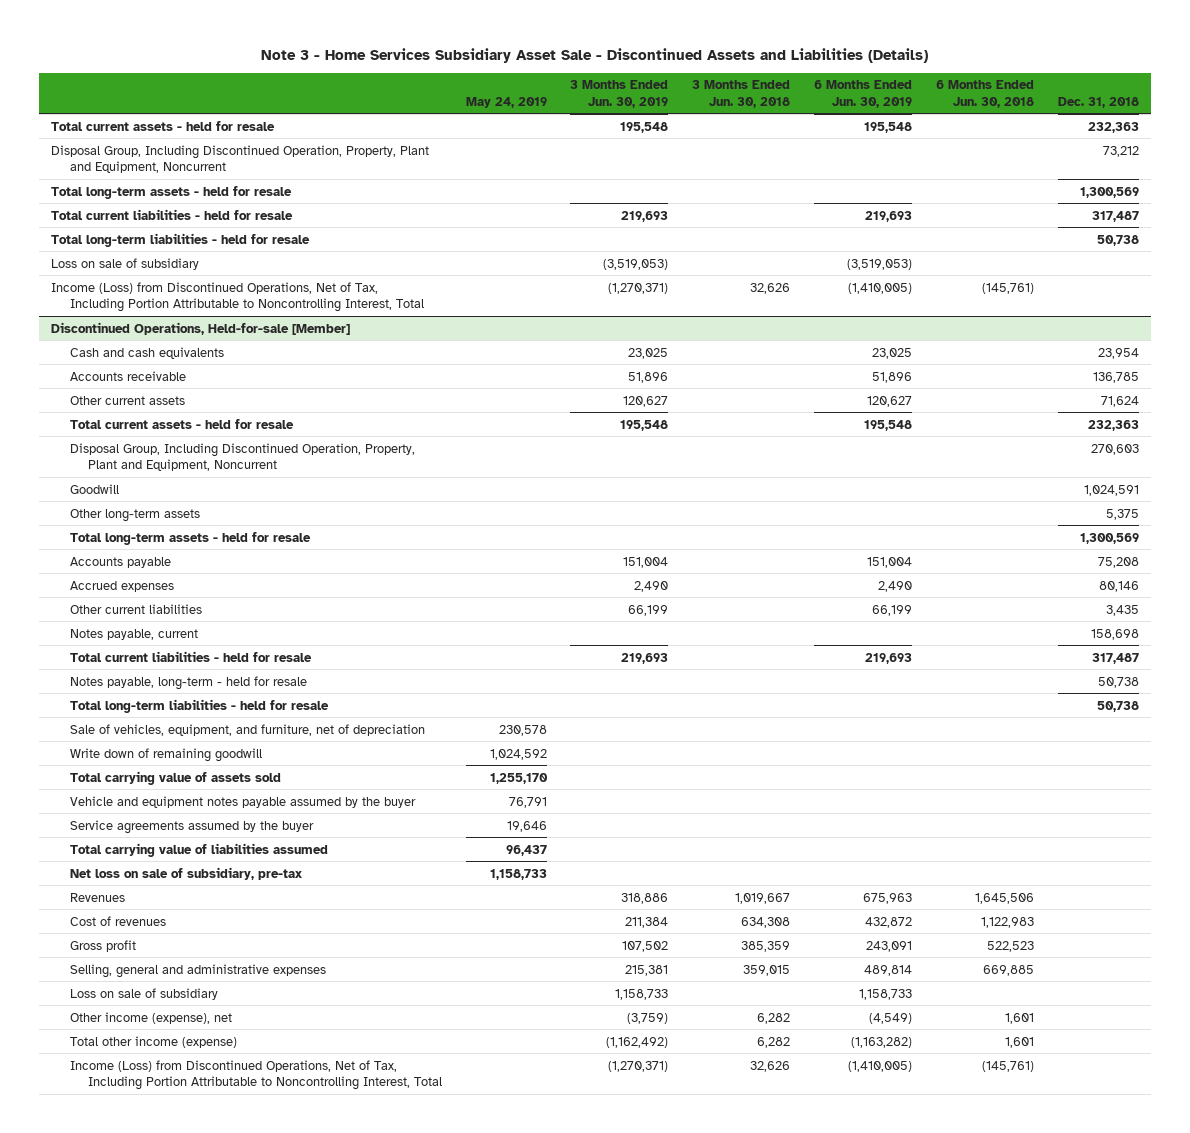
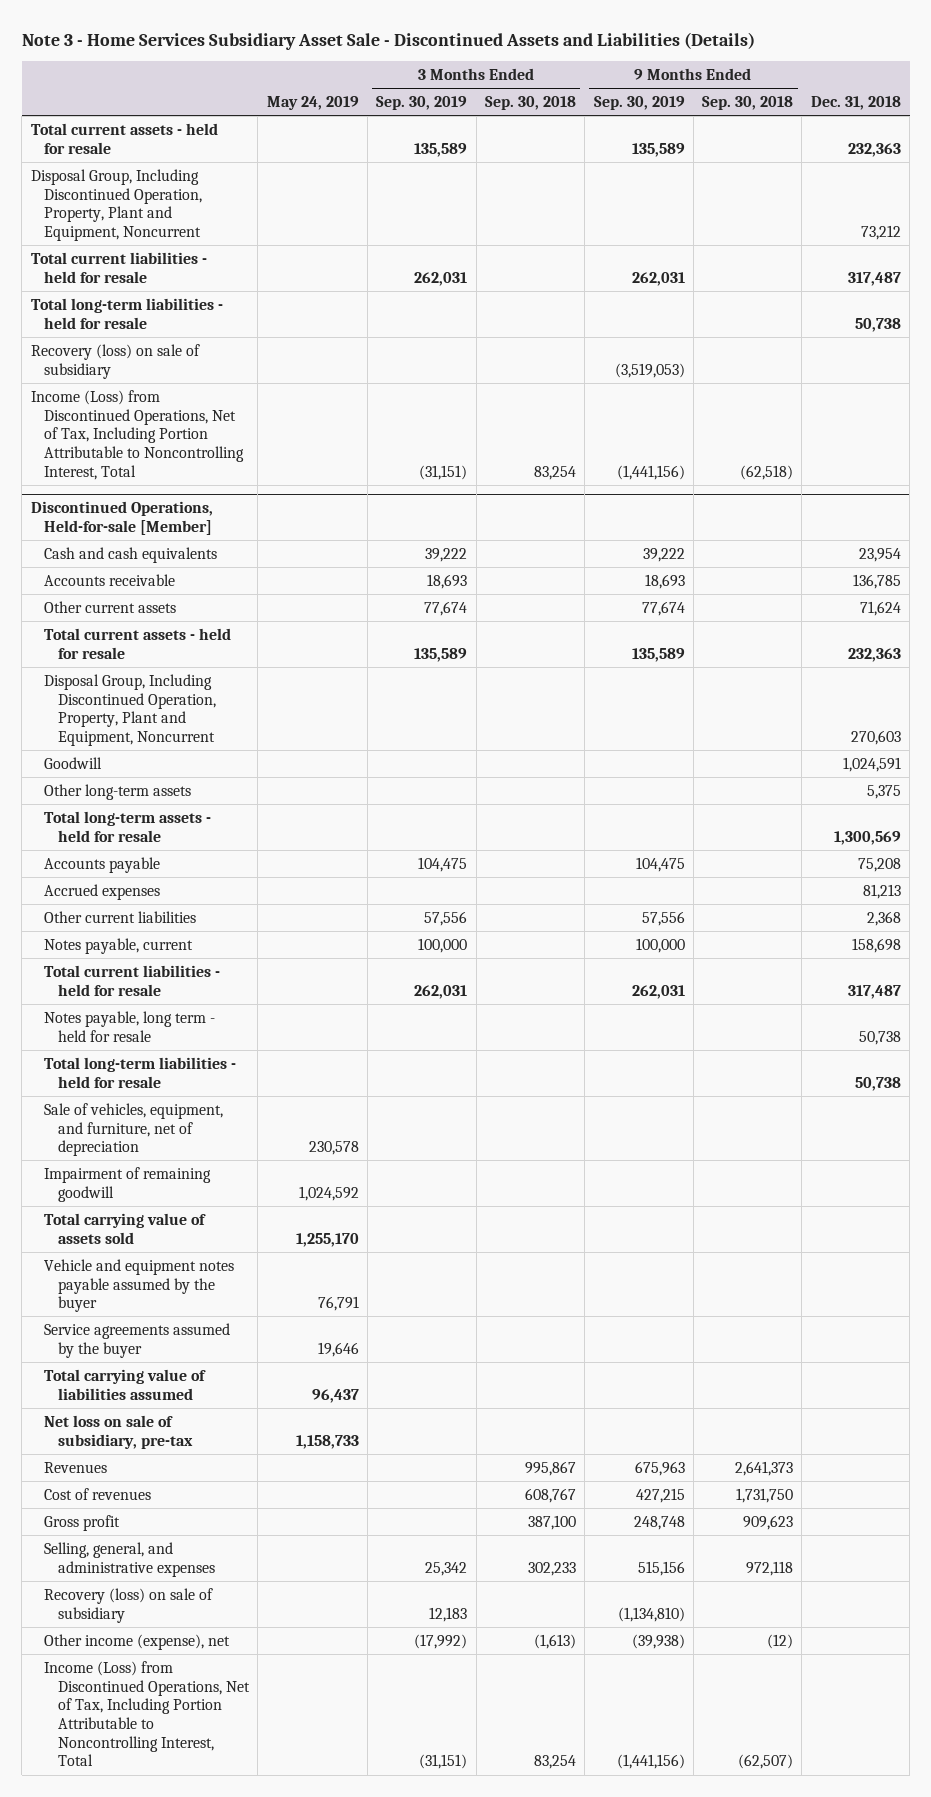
- | May 24, 2019 | 3 Months Ended Jun. 30, 2019 | 3 Months Ended Jun. 30, 2018 | 6 Months Ended Jun. 30, 2019 | 6 Months Ended Jun. 30, 2018 | Dec. 31, 2018
+ | May 24, 2019 | 3 Months Ended Sep. 30, 2019 | 3 Months Ended Sep. 30, 2018 | 9 Months Ended Sep. 30, 2019 | 9 Months Ended Sep. 30, 2018 | Dec. 31, 2018
- Total long-term assets - held for resale | | | | | | 1,300,569
- Loss on sale of subsidiary | | (3,519,053) | | (3,519,053) | |
+ Recovery (loss) on sale of subsidiary | | | | (3,519,053) | |
@ Discontinued Operations, Held-for-sale [Member]
- Accrued expenses | | 2,490 | | 2,490 | | 80,146
- Other current liabilities | | 66,199 | | 66,199 | | 3,435
+ Accrued expenses | | | | | | 81,213
+ Other current liabilities | | 57,556 | | 57,556 | | 2,368
- Notes payable, long-term - held for resale | | | | | | 50,738
+ Notes payable, long term - held for resale | | | | | | 50,738
- Write down of remaining goodwill | 1,024,592 | | | | |
+ Impairment of remaining goodwill | 1,024,592 | | | | |
- Selling, general and administrative expenses | | 215,381 | 359,015 | 489,814 | 669,885 |
- Loss on sale of subsidiary | | 1,158,733 | | 1,158,733 | |
+ Selling, general, and administrative expenses | | 25,342 | 302,233 | 515,156 | 972,118 |
+ Recovery (loss) on sale of subsidiary | | 12,183 | | (1,134,810) | |
- Total other income (expense) | | (1,162,492) | 6,282 | (1,163,282) | 1,601 |

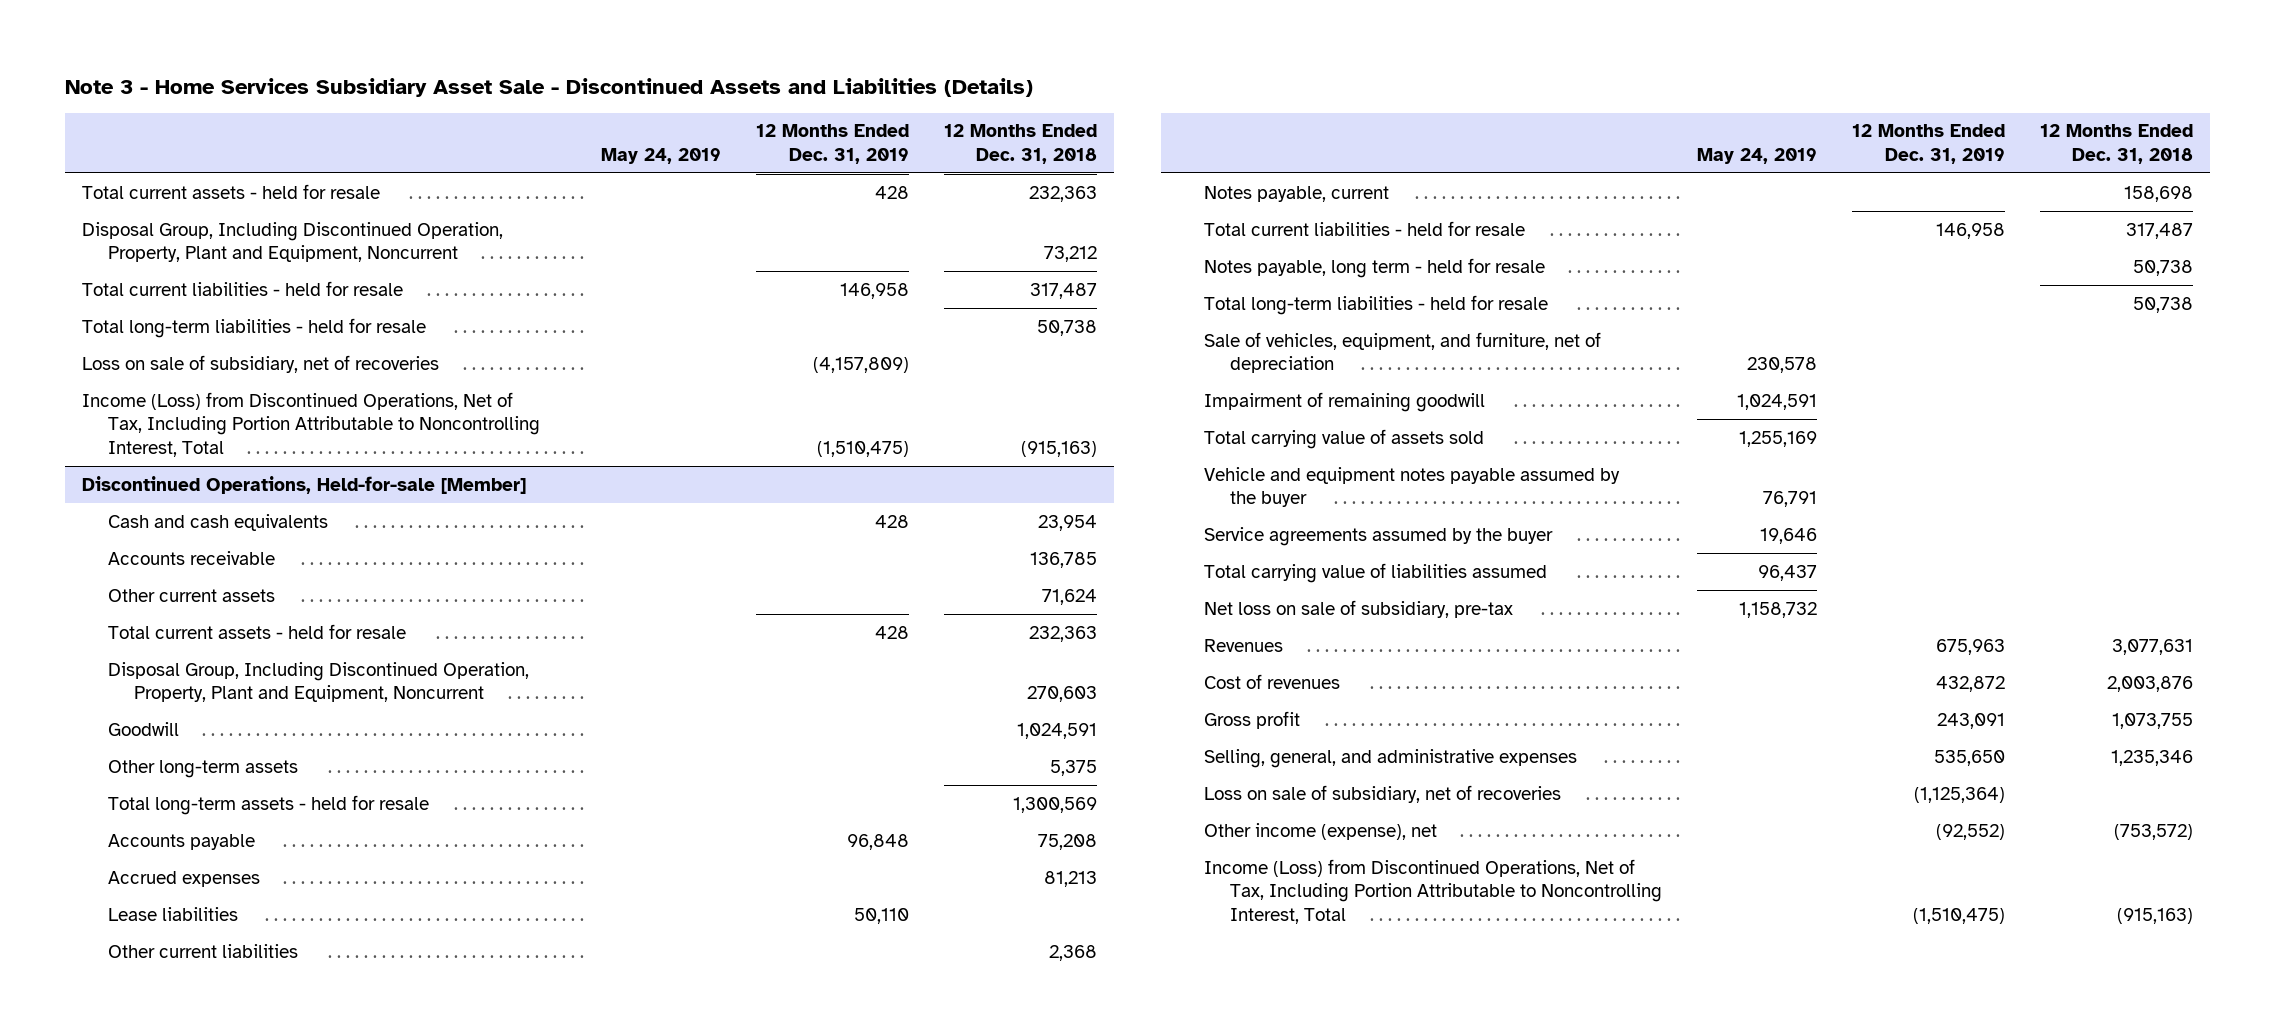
- | May 24, 2019 | 3 Months Ended Sep. 30, 2019 | 3 Months Ended Sep. 30, 2018 | 9 Months Ended Sep. 30, 2019 | 9 Months Ended Sep. 30, 2018 | Dec. 31, 2018
+ | May 24, 2019 | 12 Months Ended Dec. 31, 2019 | 12 Months Ended Dec. 31, 2018
- Recovery (loss) on sale of subsidiary | | | | (3,519,053) | |
+ Loss on sale of subsidiary, net of recoveries | | (4,157,809) |
@ Discontinued Operations, Held-for-sale [Member]
+ Lease liabilities | | 50,110 |
- Impairment of remaining goodwill | 1,024,592 | | | | |
- Total carrying value of assets sold | 1,255,170 | | | | |
+ Impairment of remaining goodwill | 1,024,591 | |
+ Total carrying value of assets sold | 1,255,169 | |
- Net loss on sale of subsidiary, pre-tax | 1,158,733 | | | | |
+ Net loss on sale of subsidiary, pre-tax | 1,158,732 | |
- Recovery (loss) on sale of subsidiary | | 12,183 | | (1,134,810) | |
+ Loss on sale of subsidiary, net of recoveries | | (1,125,364) |

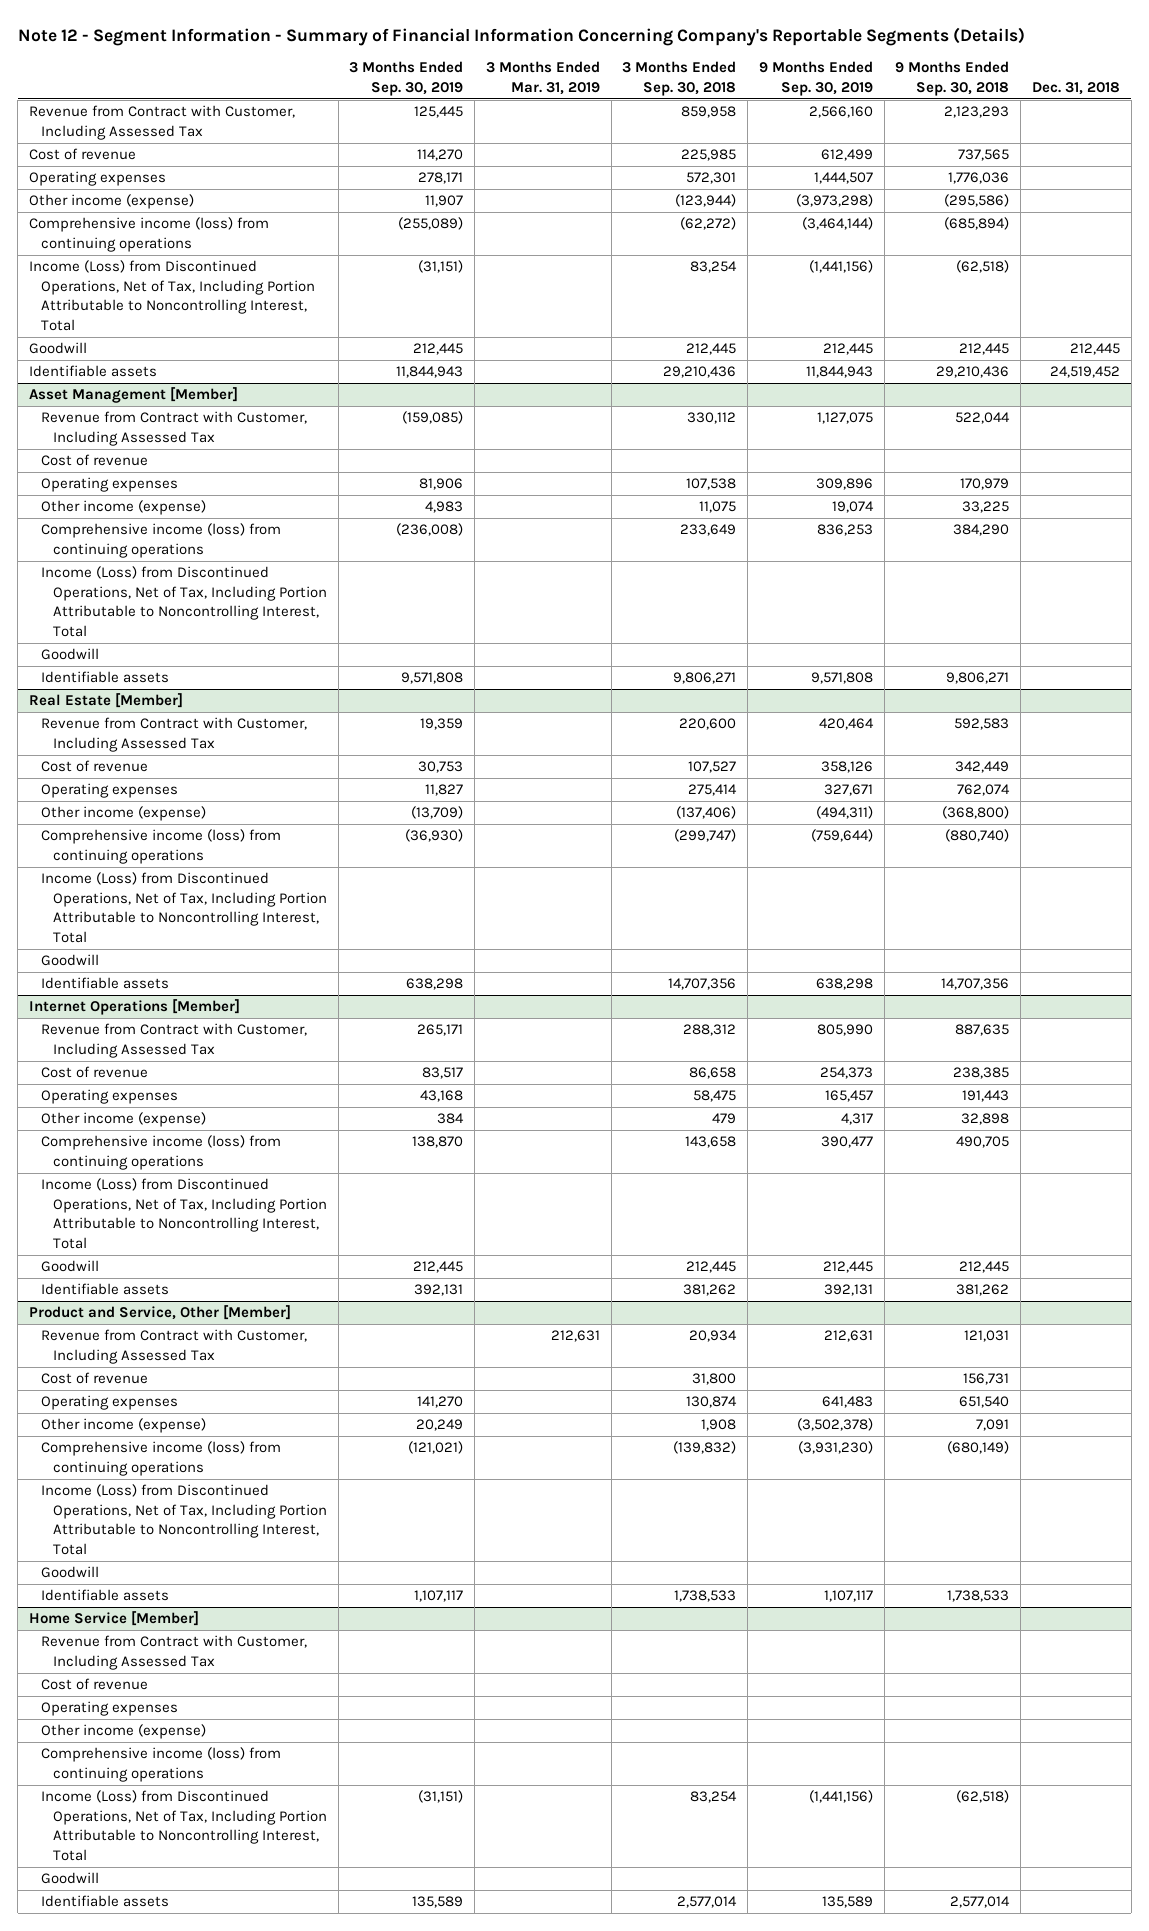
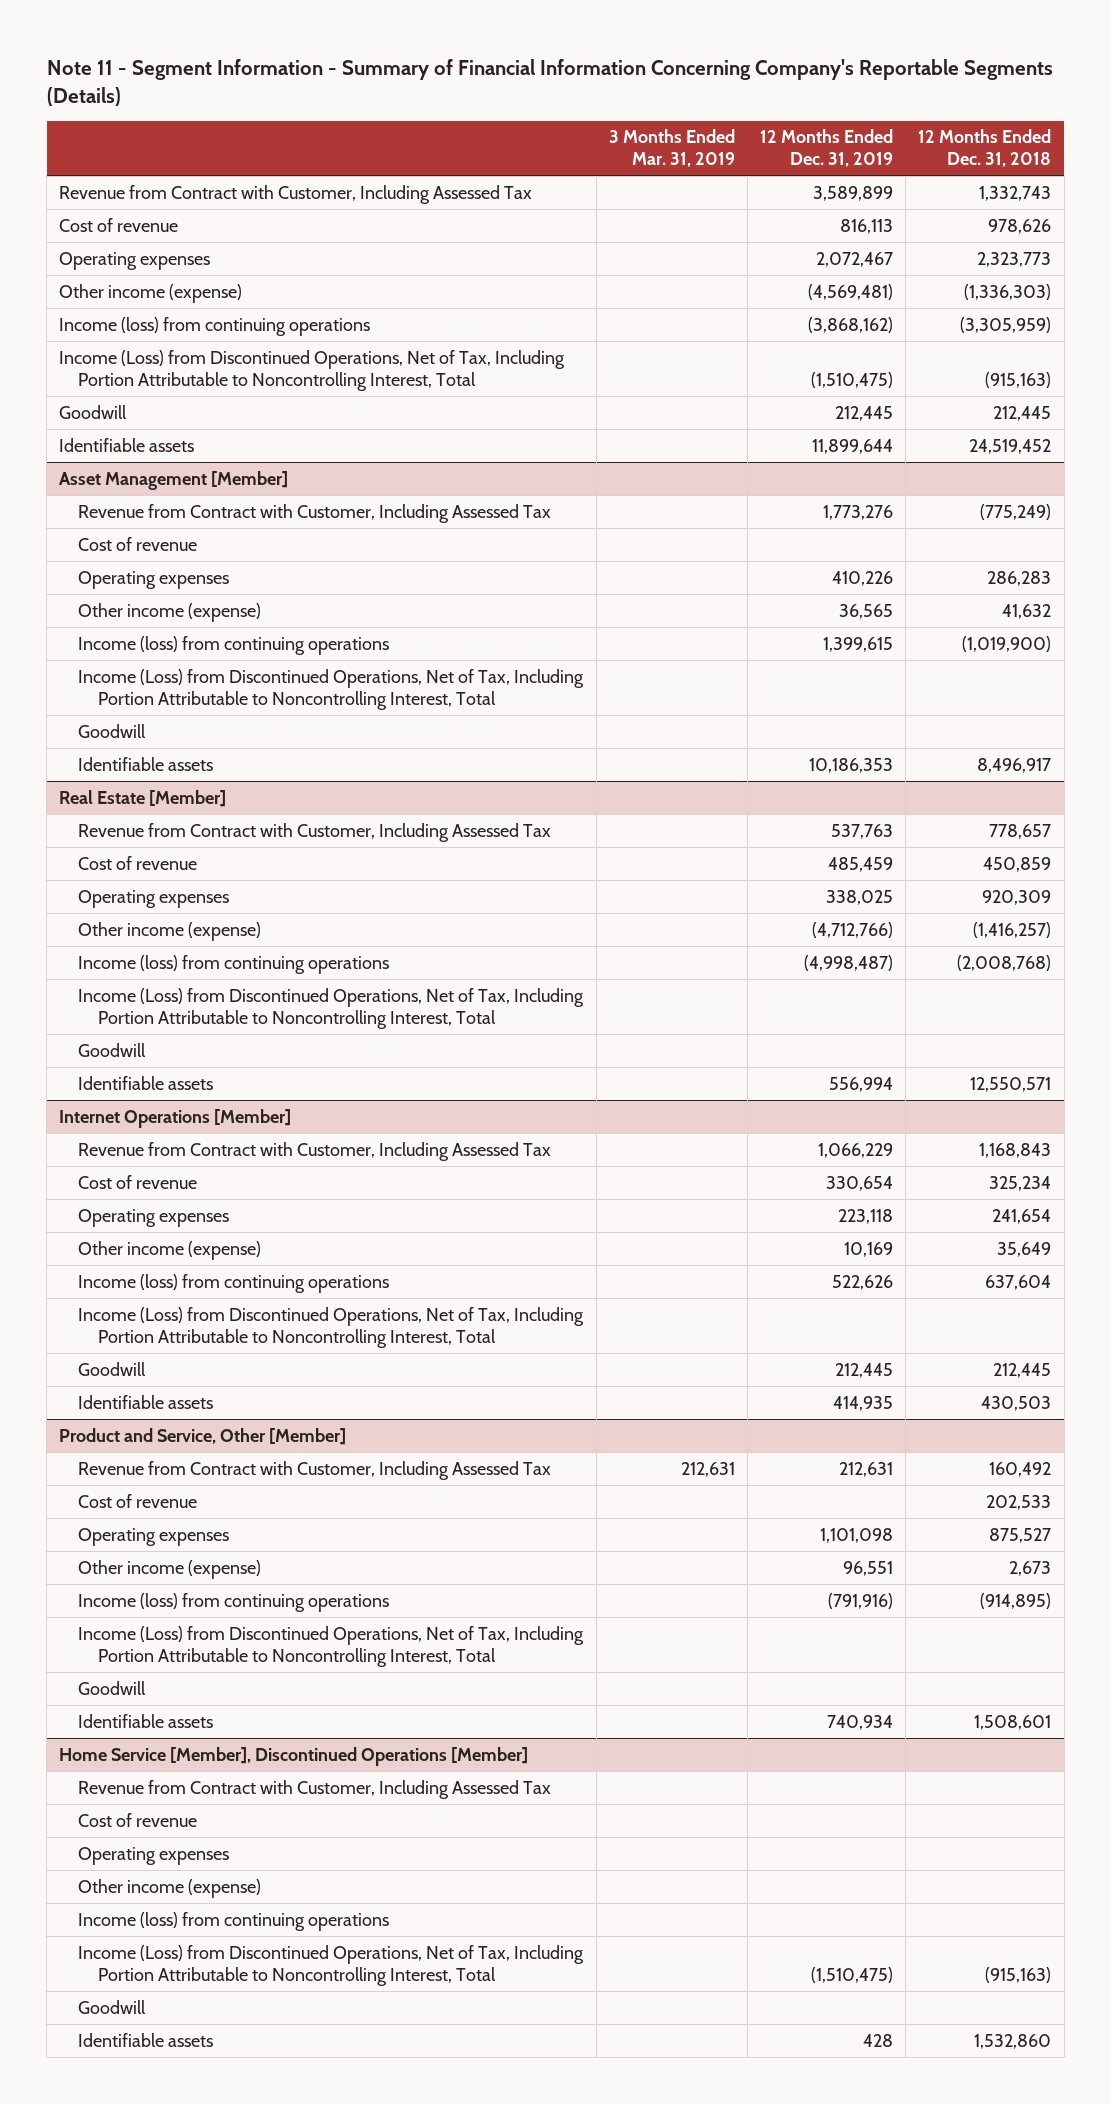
- Note 12 - Segment Information - Summary of Financial Information Concerning Company's Reportable Segments (Details)
+ Note 11 - Segment Information - Summary of Financial Information Concerning Company's Reportable Segments (Details)
- | 3 Months Ended Sep. 30, 2019 | 3 Months Ended Mar. 31, 2019 | 3 Months Ended Sep. 30, 2018 | 9 Months Ended Sep. 30, 2019 | 9 Months Ended Sep. 30, 2018 | Dec. 31, 2018
+ | 3 Months Ended Mar. 31, 2019 | 12 Months Ended Dec. 31, 2019 | 12 Months Ended Dec. 31, 2018
- Comprehensive income (loss) from continuing operations | (255,089) | | (62,272) | (3,464,144) | (685,894) |
+ Income (loss) from continuing operations | | (3,868,162) | (3,305,959)
@ Asset Management [Member]
- Comprehensive income (loss) from continuing operations | (236,008) | | 233,649 | 836,253 | 384,290 |
+ Income (loss) from continuing operations | | 1,399,615 | (1,019,900)
@ Real Estate [Member]
- Comprehensive income (loss) from continuing operations | (36,930) | | (299,747) | (759,644) | (880,740) |
+ Income (loss) from continuing operations | | (4,998,487) | (2,008,768)
@ Internet Operations [Member]
- Comprehensive income (loss) from continuing operations | 138,870 | | 143,658 | 390,477 | 490,705 |
+ Income (loss) from continuing operations | | 522,626 | 637,604
@ Product and Service, Other [Member]
- Comprehensive income (loss) from continuing operations | (121,021) | | (139,832) | (3,931,230) | (680,149) |
+ Income (loss) from continuing operations | | (791,916) | (914,895)
- Home Service [Member]
+ Home Service [Member], Discontinued Operations [Member]
- Comprehensive income (loss) from continuing operations
+ Income (loss) from continuing operations

